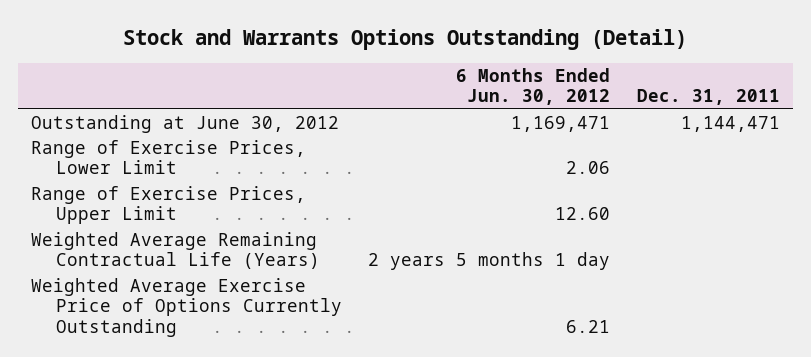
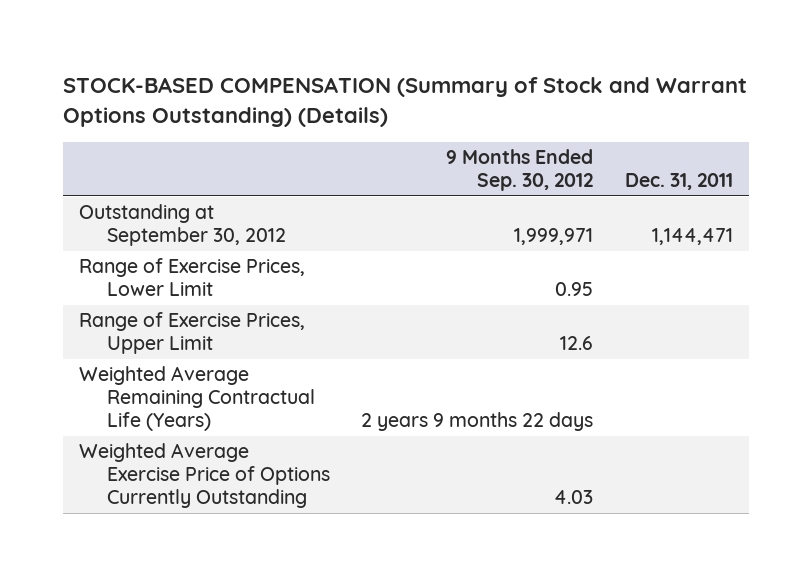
- Stock and Warrants Options Outstanding (Detail)
+ STOCK-BASED COMPENSATION (Summary of Stock and Warrant Options Outstanding) (Details)
- | 6 Months Ended Jun. 30, 2012 | Dec. 31, 2011
+ | 9 Months Ended Sep. 30, 2012 | Dec. 31, 2011
- Outstanding at June 30, 2012 | 1,169,471 | 1,144,471
+ Outstanding at September 30, 2012 | 1,999,971 | 1,144,471

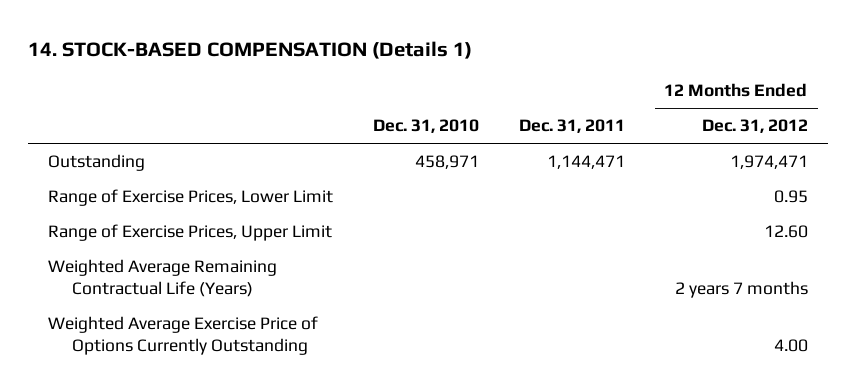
- STOCK-BASED COMPENSATION (Summary of Stock and Warrant Options Outstanding) (Details)
+ 14. STOCK-BASED COMPENSATION (Details 1)
- | 9 Months Ended Sep. 30, 2012 | Dec. 31, 2011
+ | Dec. 31, 2010 | Dec. 31, 2011 | 12 Months Ended Dec. 31, 2012
- Outstanding at September 30, 2012 | 1,999,971 | 1,144,471
+ Outstanding | 458,971 | 1,144,471 | 1,974,471

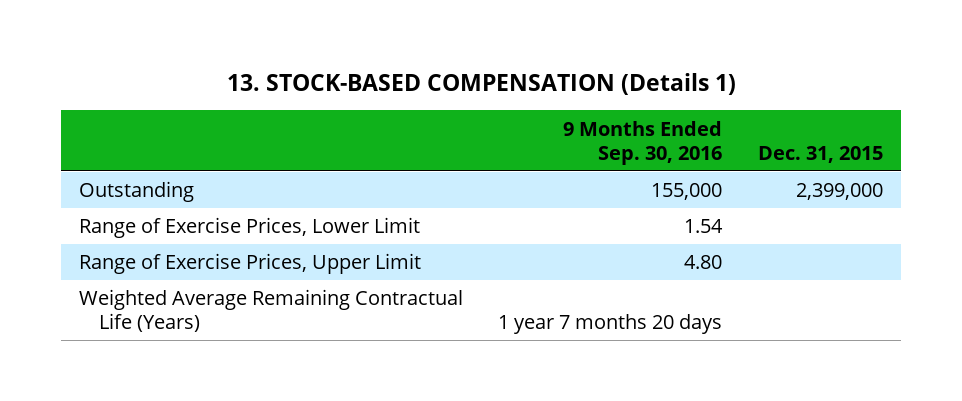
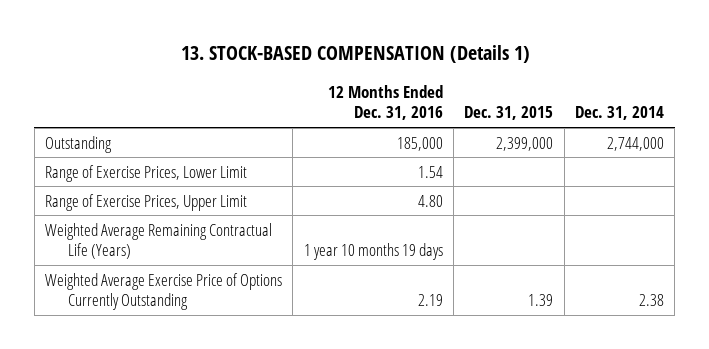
- | 9 Months Ended Sep. 30, 2016 | Dec. 31, 2015
+ | 12 Months Ended Dec. 31, 2016 | Dec. 31, 2015 | Dec. 31, 2014
+ Weighted Average Exercise Price of Options Currently Outstanding | 2.19 | 1.39 | 2.38

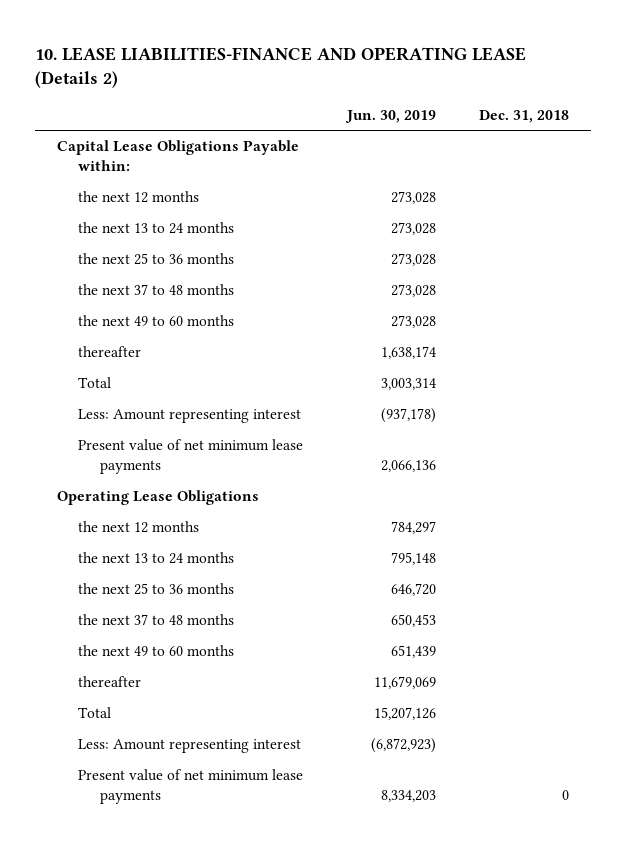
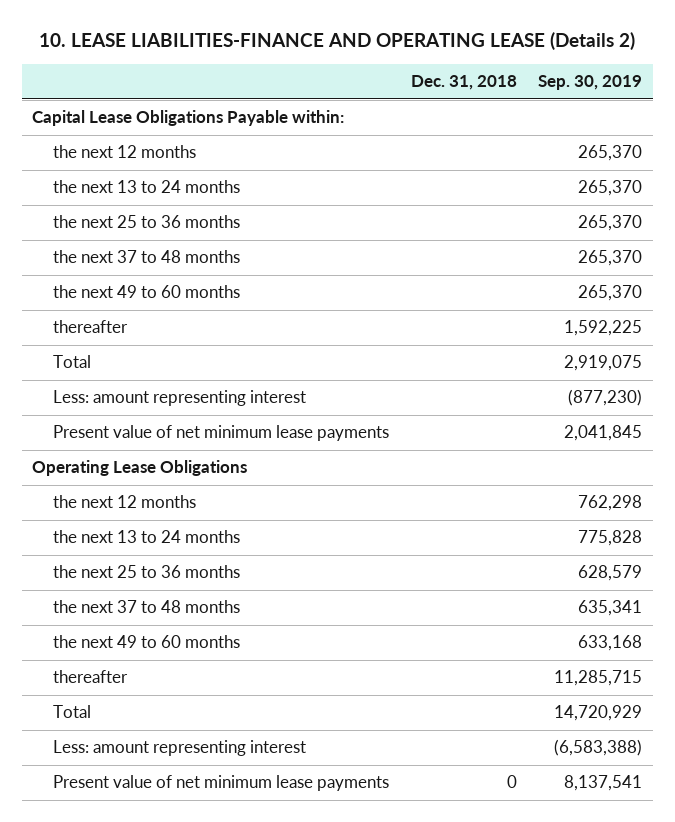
- | Jun. 30, 2019 | Dec. 31, 2018
+ | Dec. 31, 2018 | Sep. 30, 2019
- Less: Amount representing interest | (937,178) |
+ Less: amount representing interest | | (877,230)
- Less: Amount representing interest | (6,872,923) |
+ Less: amount representing interest | | (6,583,388)

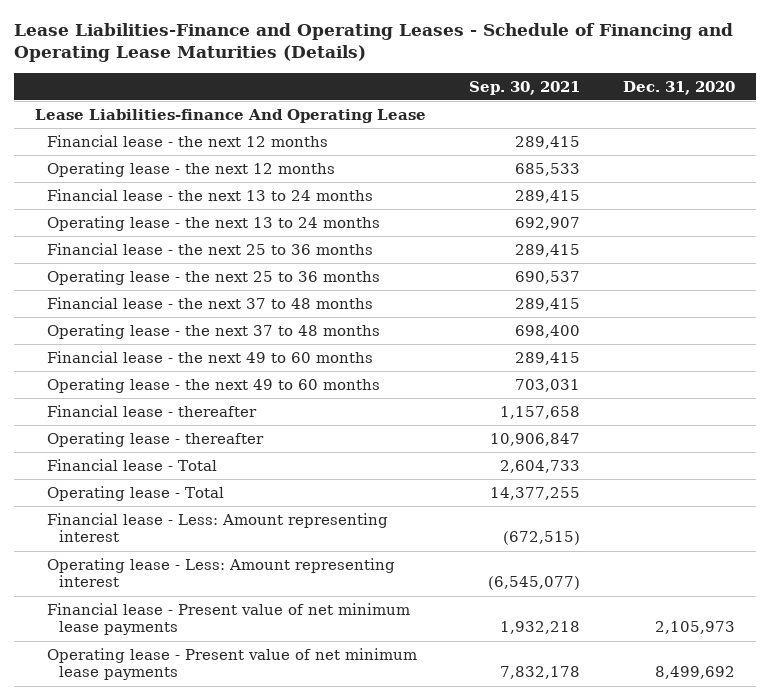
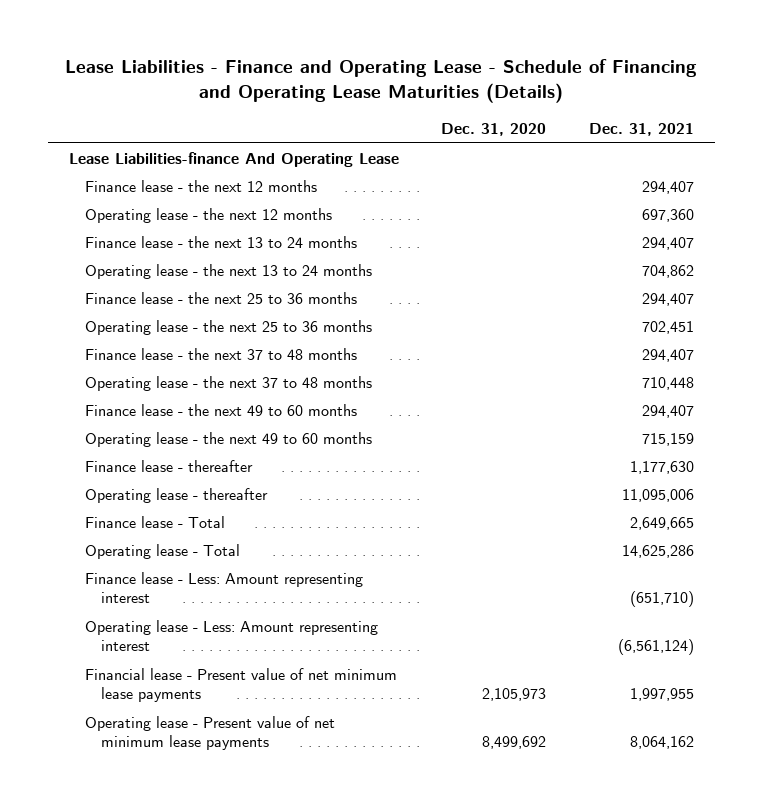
- Lease Liabilities-Finance and Operating Leases - Schedule of Financing and Operating Lease Maturities (Details)
+ Lease Liabilities - Finance and Operating Lease - Schedule of Financing and Operating Lease Maturities (Details)
- | Sep. 30, 2021 | Dec. 31, 2020
+ | Dec. 31, 2020 | Dec. 31, 2021
- Financial lease - the next 12 months | 289,415 |
+ Finance lease - the next 12 months | | 294,407
- Financial lease - the next 13 to 24 months | 289,415 |
+ Finance lease - the next 13 to 24 months | | 294,407
- Financial lease - the next 25 to 36 months | 289,415 |
+ Finance lease - the next 25 to 36 months | | 294,407
- Financial lease - the next 37 to 48 months | 289,415 |
+ Finance lease - the next 37 to 48 months | | 294,407
- Financial lease - the next 49 to 60 months | 289,415 |
+ Finance lease - the next 49 to 60 months | | 294,407
- Financial lease - thereafter | 1,157,658 |
+ Finance lease - thereafter | | 1,177,630
- Financial lease - Total | 2,604,733 |
+ Finance lease - Total | | 2,649,665
- Financial lease - Less: Amount representing interest | (672,515) |
+ Finance lease - Less: Amount representing interest | | (651,710)

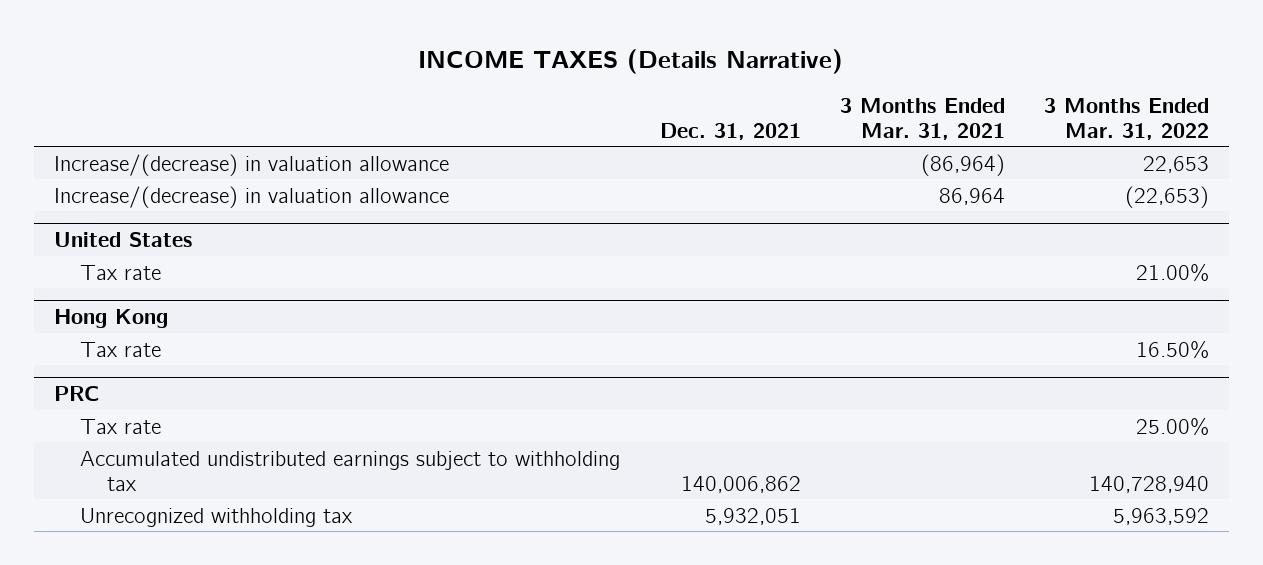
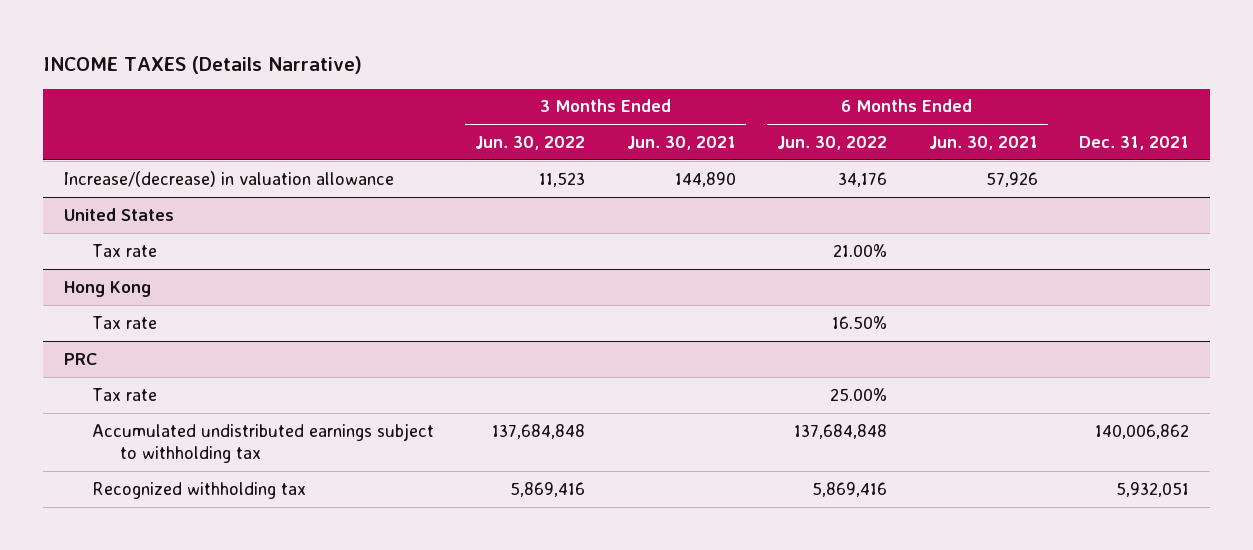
- | Dec. 31, 2021 | 3 Months Ended Mar. 31, 2021 | 3 Months Ended Mar. 31, 2022
+ | 3 Months Ended Jun. 30, 2022 | 3 Months Ended Jun. 30, 2021 | 6 Months Ended Jun. 30, 2022 | 6 Months Ended Jun. 30, 2021 | Dec. 31, 2021
- Increase/(decrease) in valuation allowance | | 86,964 | (22,653)
@ PRC
- Unrecognized withholding tax | 5,932,051 | | 5,963,592
+ Recognized withholding tax | 5,869,416 | | 5,869,416 | | 5,932,051

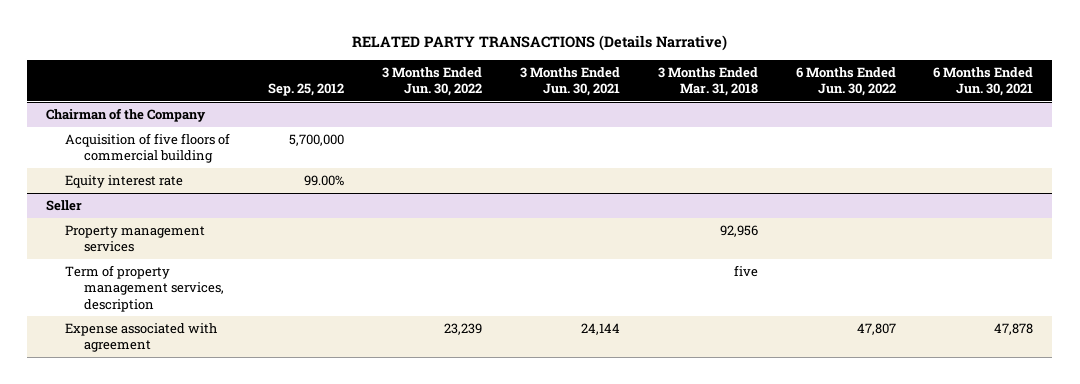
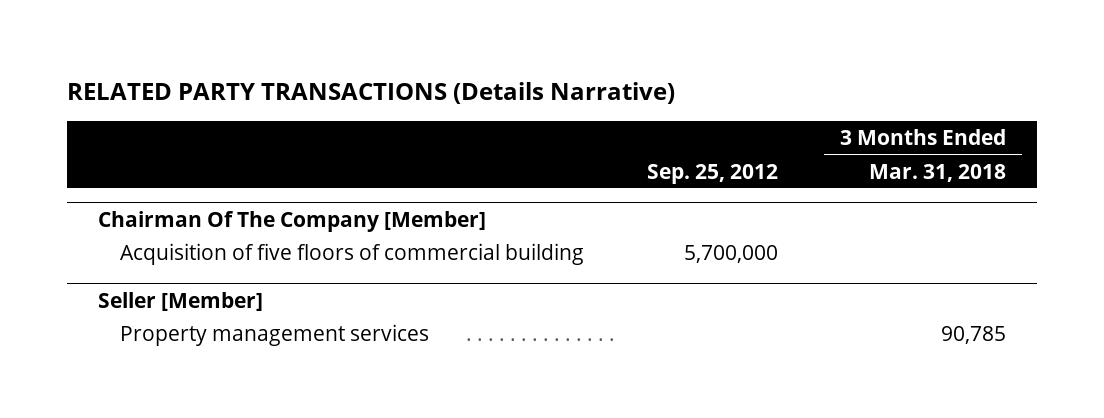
- | Sep. 25, 2012 | 3 Months Ended Jun. 30, 2022 | 3 Months Ended Jun. 30, 2021 | 3 Months Ended Mar. 31, 2018 | 6 Months Ended Jun. 30, 2022 | 6 Months Ended Jun. 30, 2021
+ | Sep. 25, 2012 | 3 Months Ended Mar. 31, 2018
- Chairman of the Company
+ Chairman Of The Company [Member]
- Equity interest rate | 99.00% | | | | |
- Seller
- Property management services | | | | 92,956 | |
- Term of property management services, description | | | | five | |
- Expense associated with agreement | | 23,239 | 24,144 | | 47,807 | 47,878
+ Seller [Member]
+ Property management services | | 90,785

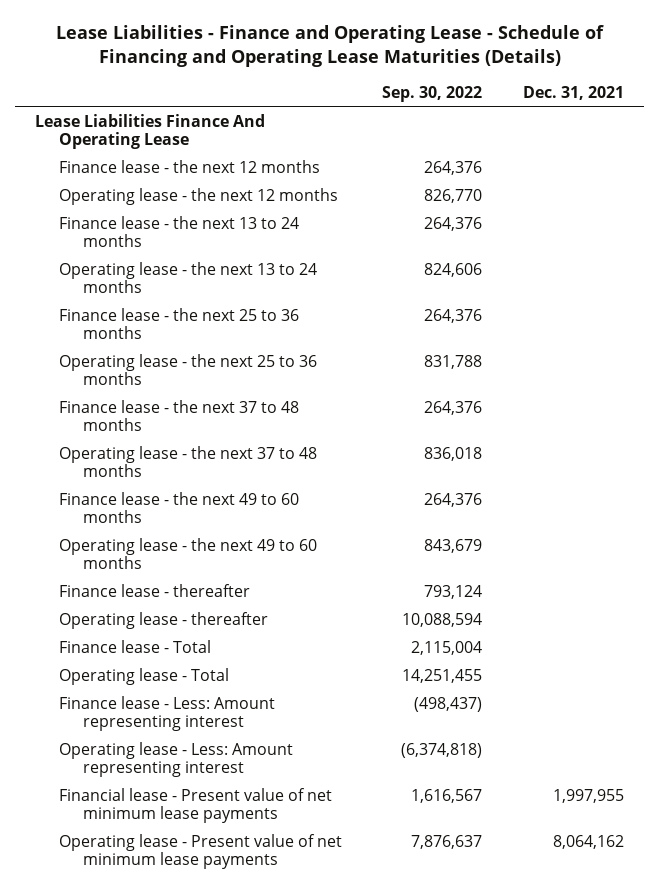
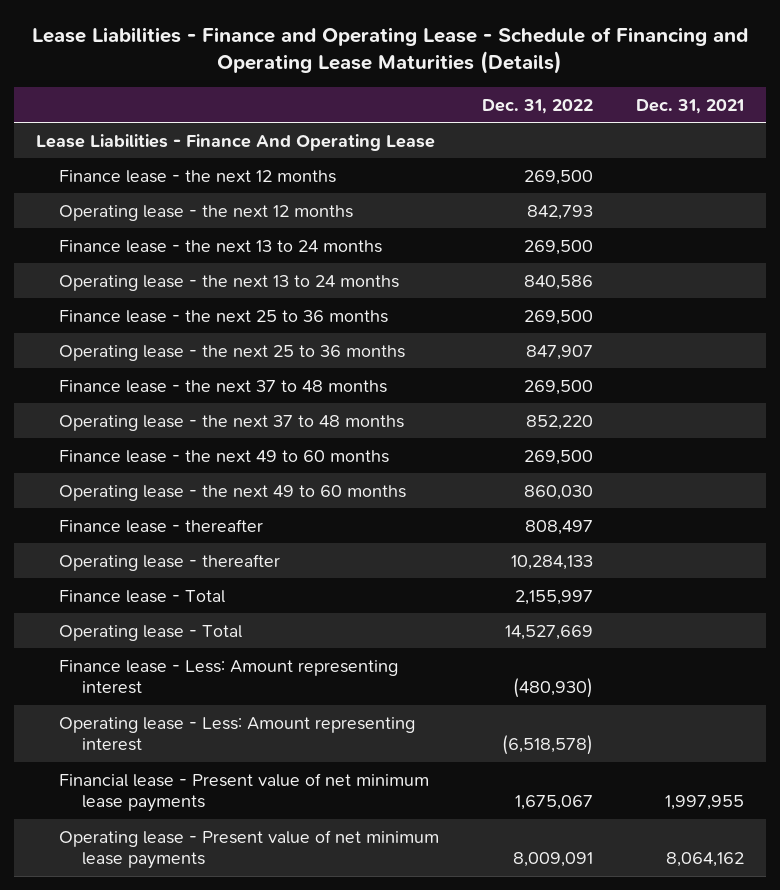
- | Sep. 30, 2022 | Dec. 31, 2021
+ | Dec. 31, 2022 | Dec. 31, 2021
- Lease Liabilities Finance And Operating Lease
+ Lease Liabilities - Finance And Operating Lease

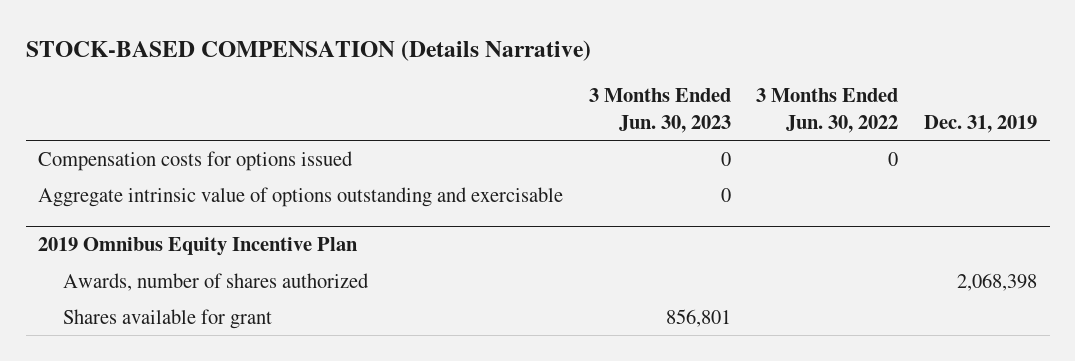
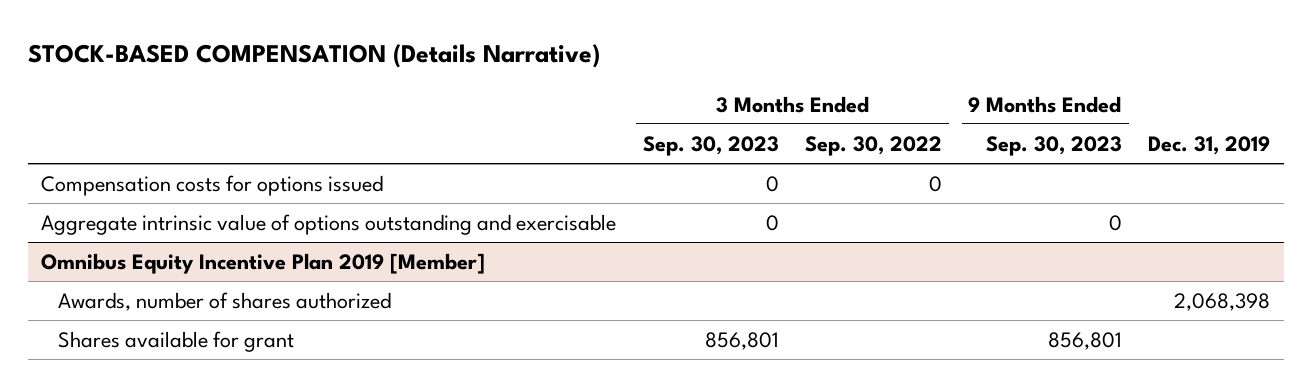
- | 3 Months Ended Jun. 30, 2023 | 3 Months Ended Jun. 30, 2022 | Dec. 31, 2019
+ | 3 Months Ended Sep. 30, 2023 | 3 Months Ended Sep. 30, 2022 | 9 Months Ended Sep. 30, 2023 | Dec. 31, 2019
- 2019 Omnibus Equity Incentive Plan
+ Omnibus Equity Incentive Plan 2019 [Member]

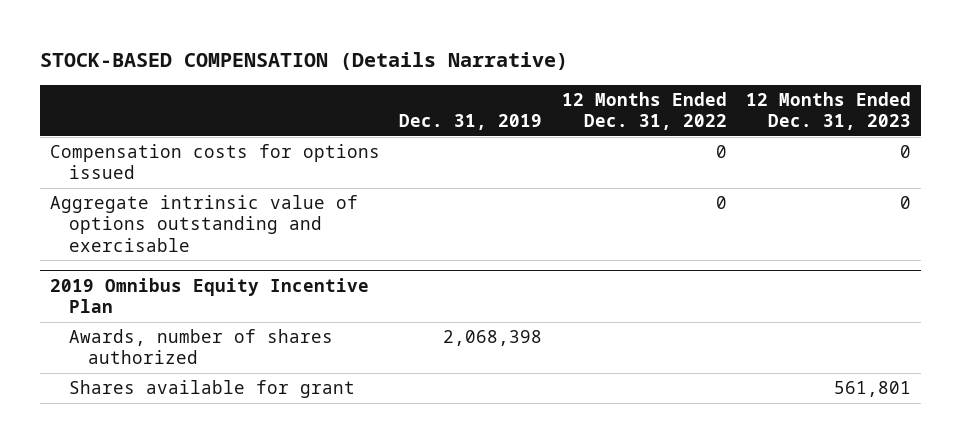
- | 3 Months Ended Sep. 30, 2023 | 3 Months Ended Sep. 30, 2022 | 9 Months Ended Sep. 30, 2023 | Dec. 31, 2019
+ | Dec. 31, 2019 | 12 Months Ended Dec. 31, 2022 | 12 Months Ended Dec. 31, 2023
- Omnibus Equity Incentive Plan 2019 [Member]
+ 2019 Omnibus Equity Incentive Plan

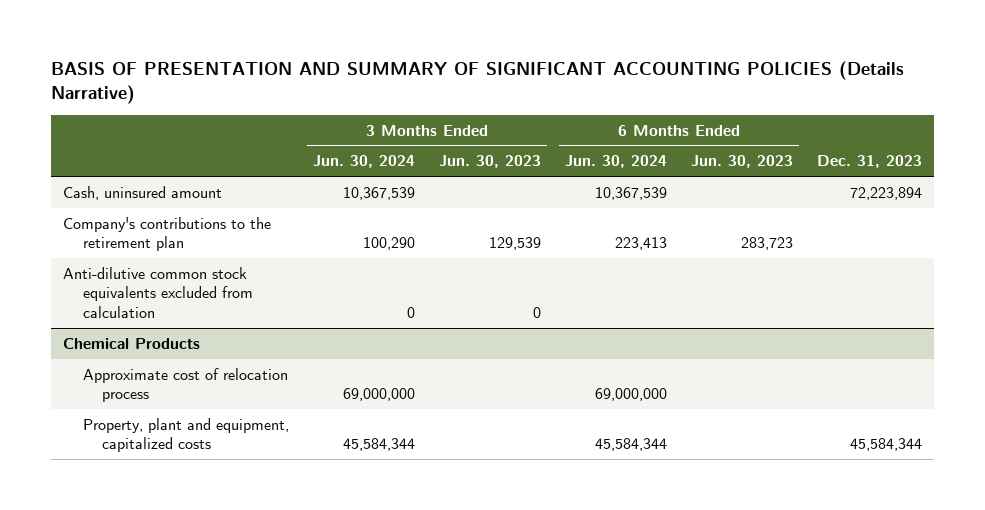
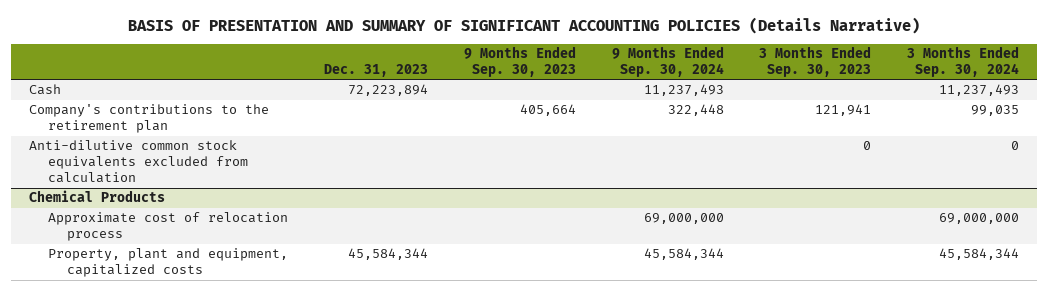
- | 3 Months Ended Jun. 30, 2024 | 3 Months Ended Jun. 30, 2023 | 6 Months Ended Jun. 30, 2024 | 6 Months Ended Jun. 30, 2023 | Dec. 31, 2023
+ | Dec. 31, 2023 | 9 Months Ended Sep. 30, 2023 | 9 Months Ended Sep. 30, 2024 | 3 Months Ended Sep. 30, 2023 | 3 Months Ended Sep. 30, 2024
- Cash, uninsured amount | 10,367,539 | | 10,367,539 | | 72,223,894
+ Cash | 72,223,894 | | 11,237,493 | | 11,237,493

